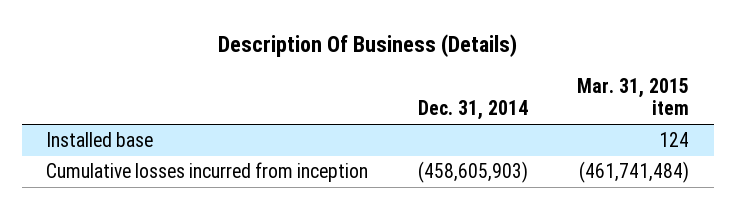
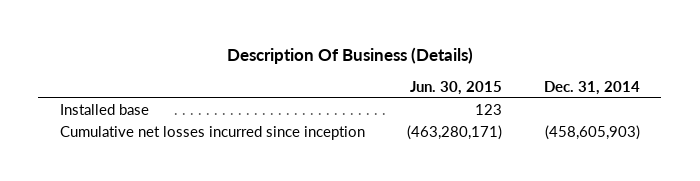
- | Dec. 31, 2014 | Mar. 31, 2015 item
+ | Jun. 30, 2015 | Dec. 31, 2014
- Cumulative losses incurred from inception | (458,605,903) | (461,741,484)
+ Cumulative net losses incurred since inception | (463,280,171) | (458,605,903)

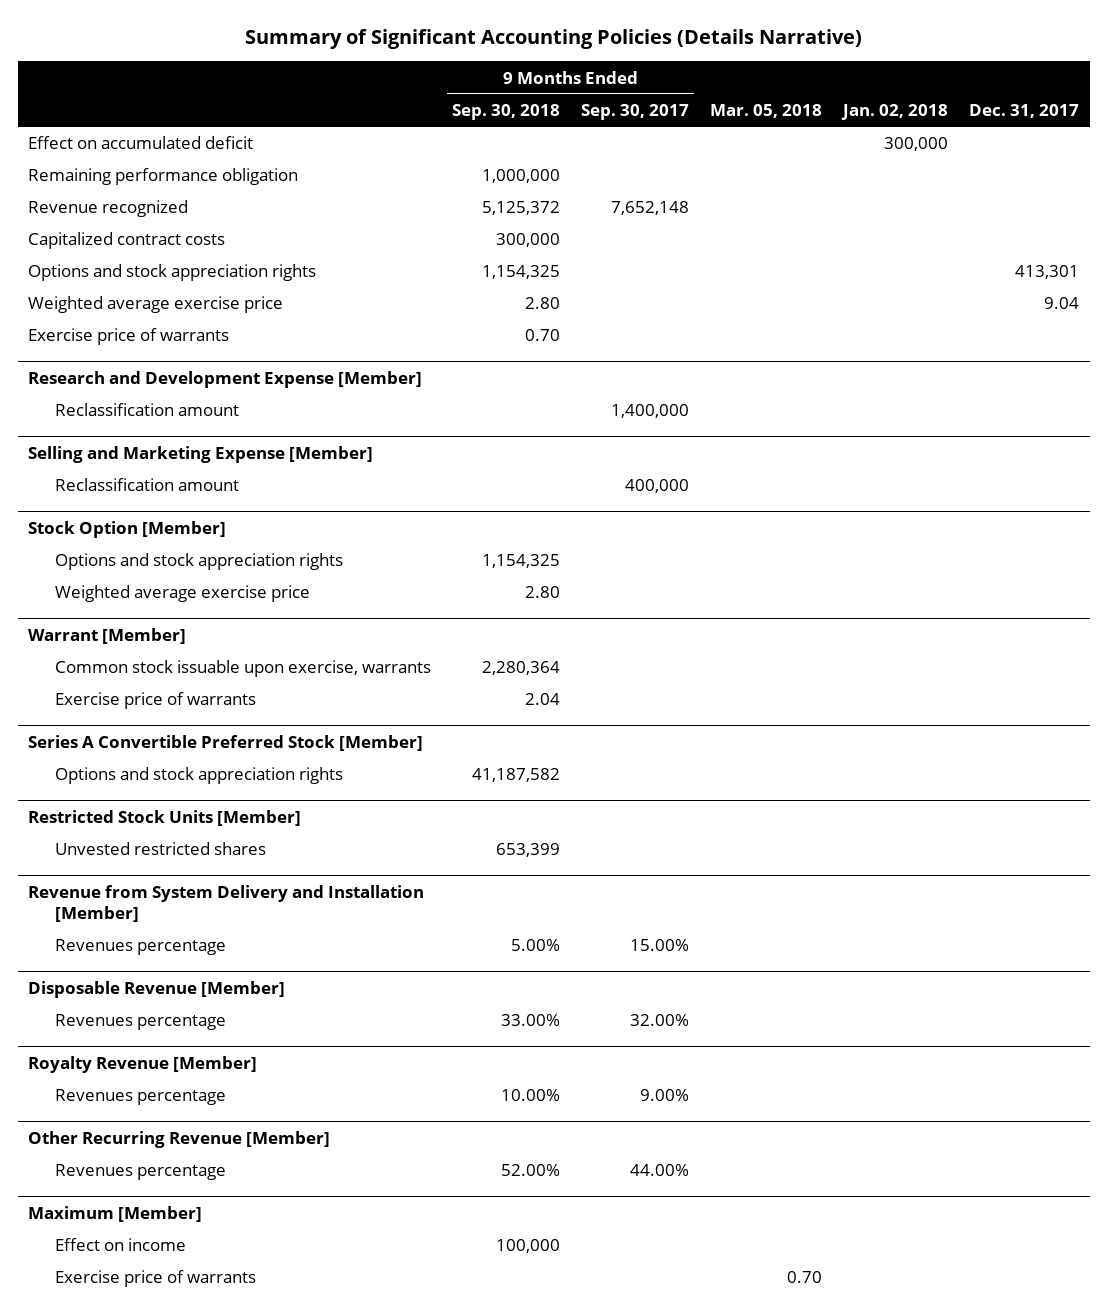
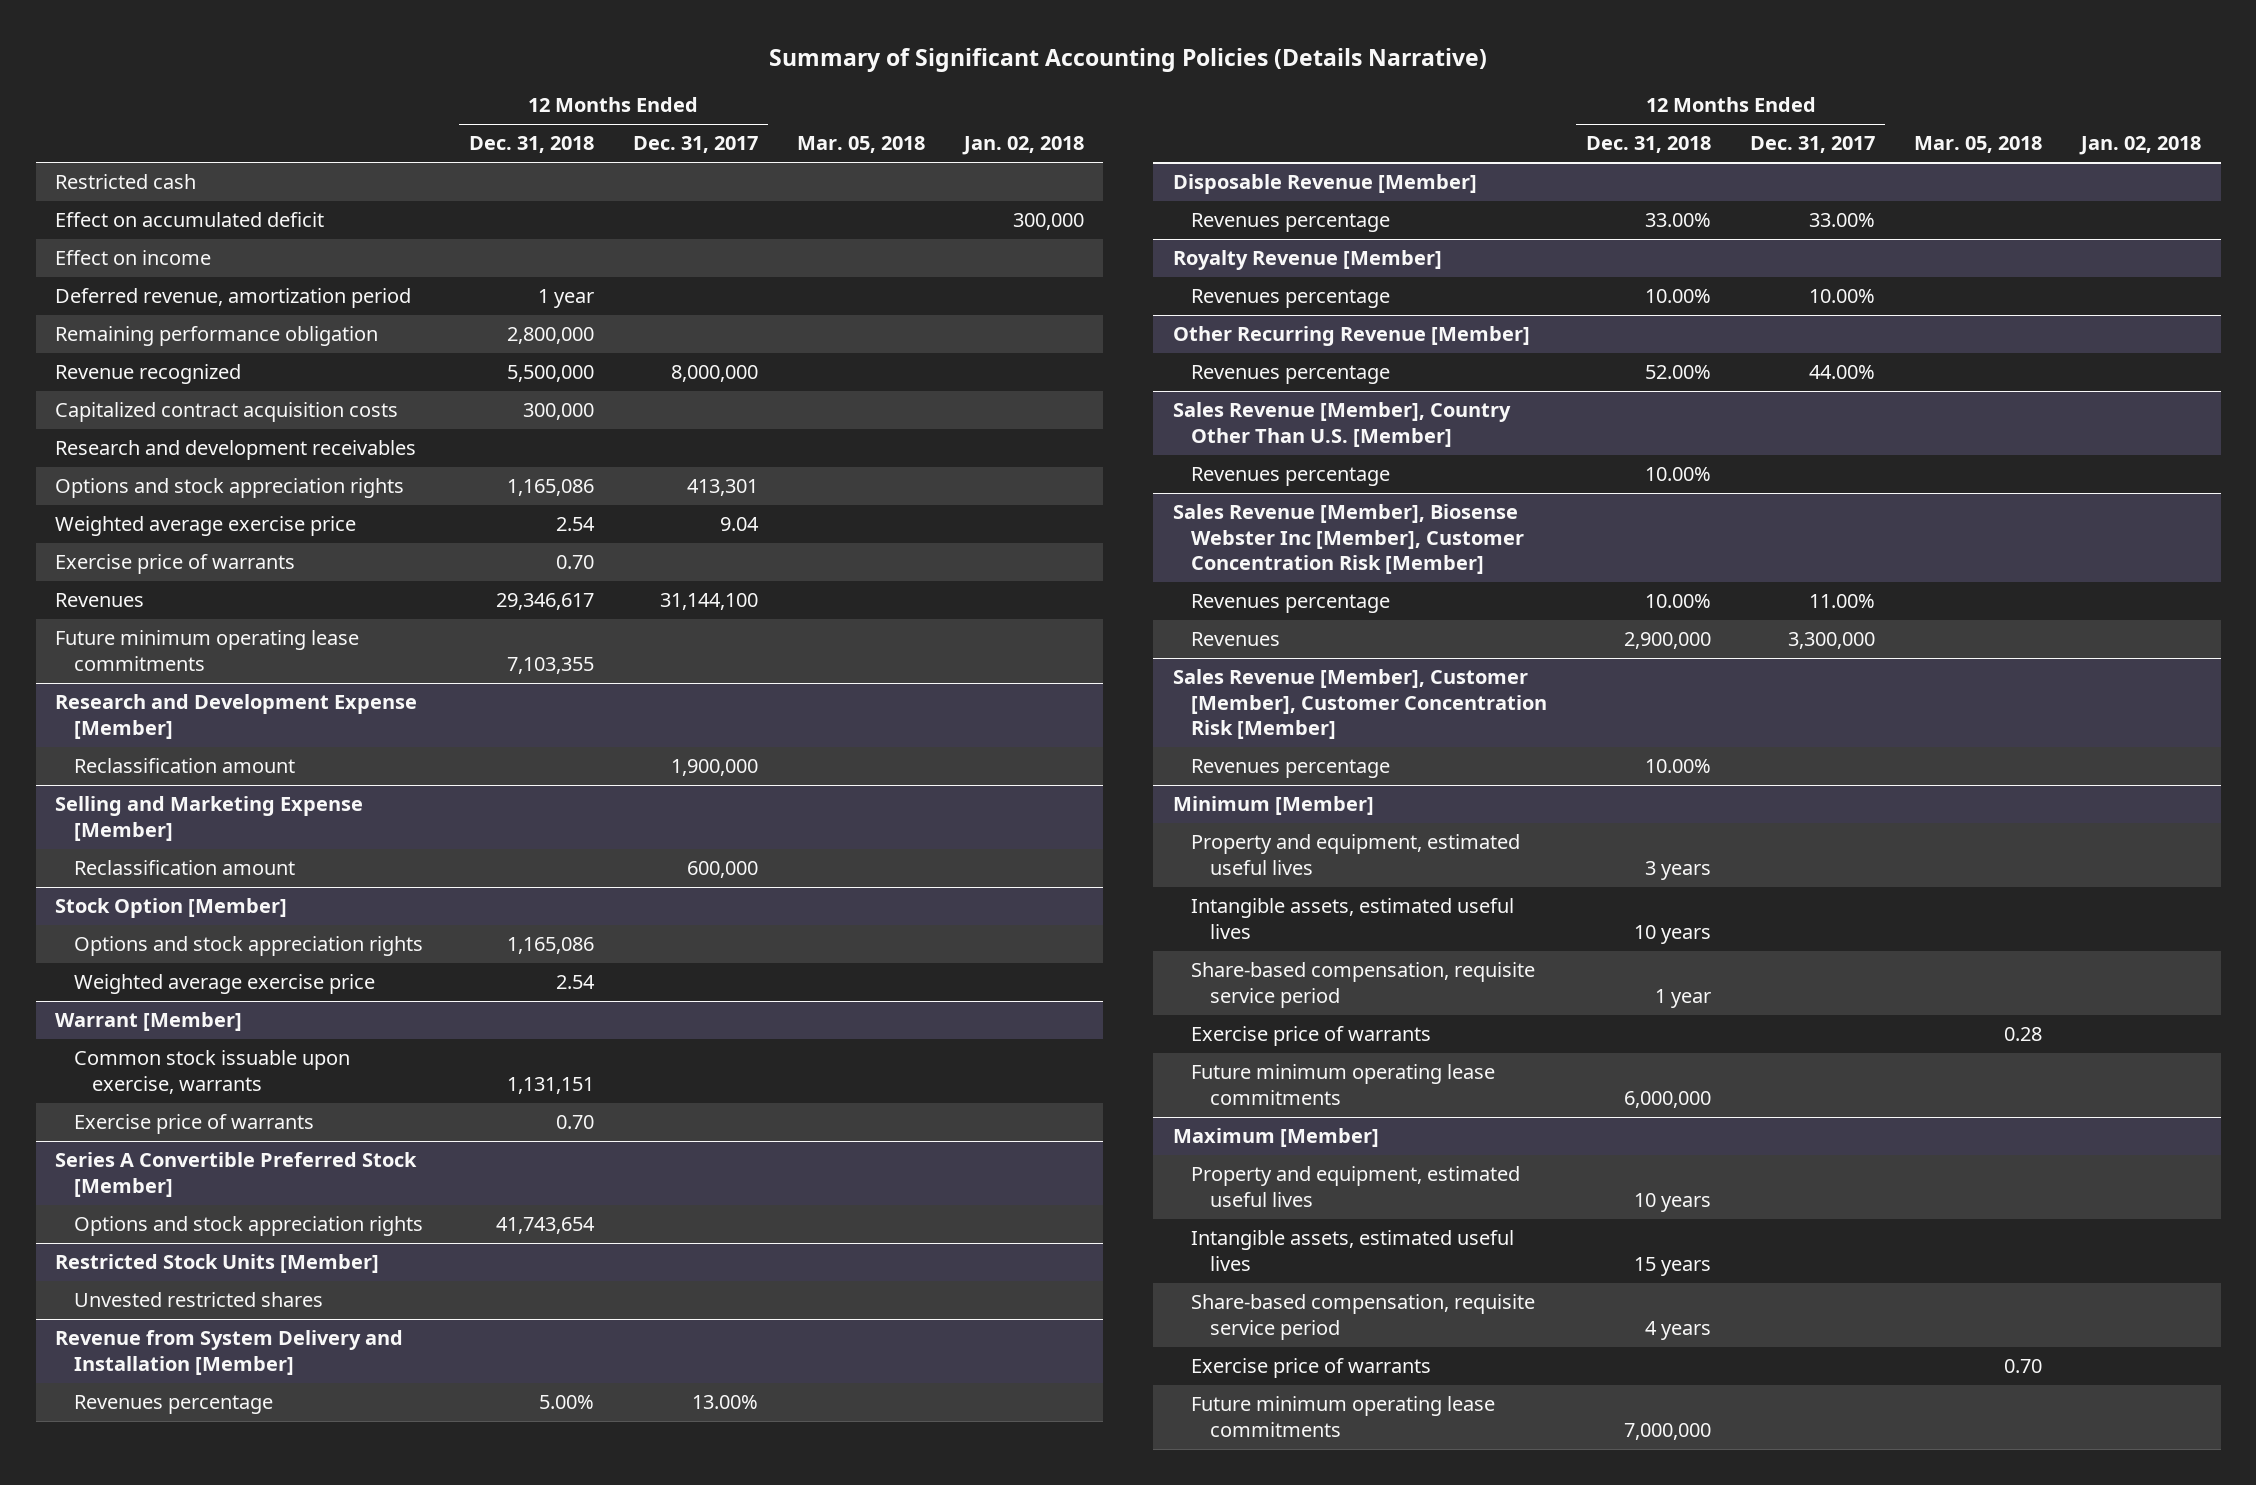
- | 9 Months Ended Sep. 30, 2018 | 9 Months Ended Sep. 30, 2017 | Mar. 05, 2018 | Jan. 02, 2018 | Dec. 31, 2017
+ | 12 Months Ended Dec. 31, 2018 | 12 Months Ended Dec. 31, 2017 | Mar. 05, 2018 | Jan. 02, 2018
+ Restricted cash
+ Effect on income
+ Deferred revenue, amortization period | 1 year | | |
- Capitalized contract costs | 300,000 | | | |
+ Capitalized contract acquisition costs | 300,000 | | |
+ Research and development receivables
+ Revenues | 29,346,617 | 31,144,100 | |
+ Future minimum operating lease commitments | 7,103,355 | | |
+ Sales Revenue [Member], Country Other Than U.S. [Member]
+ Revenues percentage | 10.00% | | |
+ Sales Revenue [Member], Biosense Webster Inc [Member], Customer Concentration Risk [Member]
+ Revenues percentage | 10.00% | 11.00% | |
+ Revenues | 2,900,000 | 3,300,000 | |
+ Sales Revenue [Member], Customer [Member], Customer Concentration Risk [Member]
+ Revenues percentage | 10.00% | | |
+ Minimum [Member]
+ Property and equipment, estimated useful lives | 3 years | | |
+ Intangible assets, estimated useful lives | 10 years | | |
+ Share-based compensation, requisite service period | 1 year | | |
+ Exercise price of warrants | | | 0.28 |
+ Future minimum operating lease commitments | 6,000,000 | | |
@ Maximum [Member]
- Effect on income | 100,000 | | | |
+ Property and equipment, estimated useful lives | 10 years | | |
+ Intangible assets, estimated useful lives | 15 years | | |
+ Share-based compensation, requisite service period | 4 years | | |
+ Future minimum operating lease commitments | 7,000,000 | | |

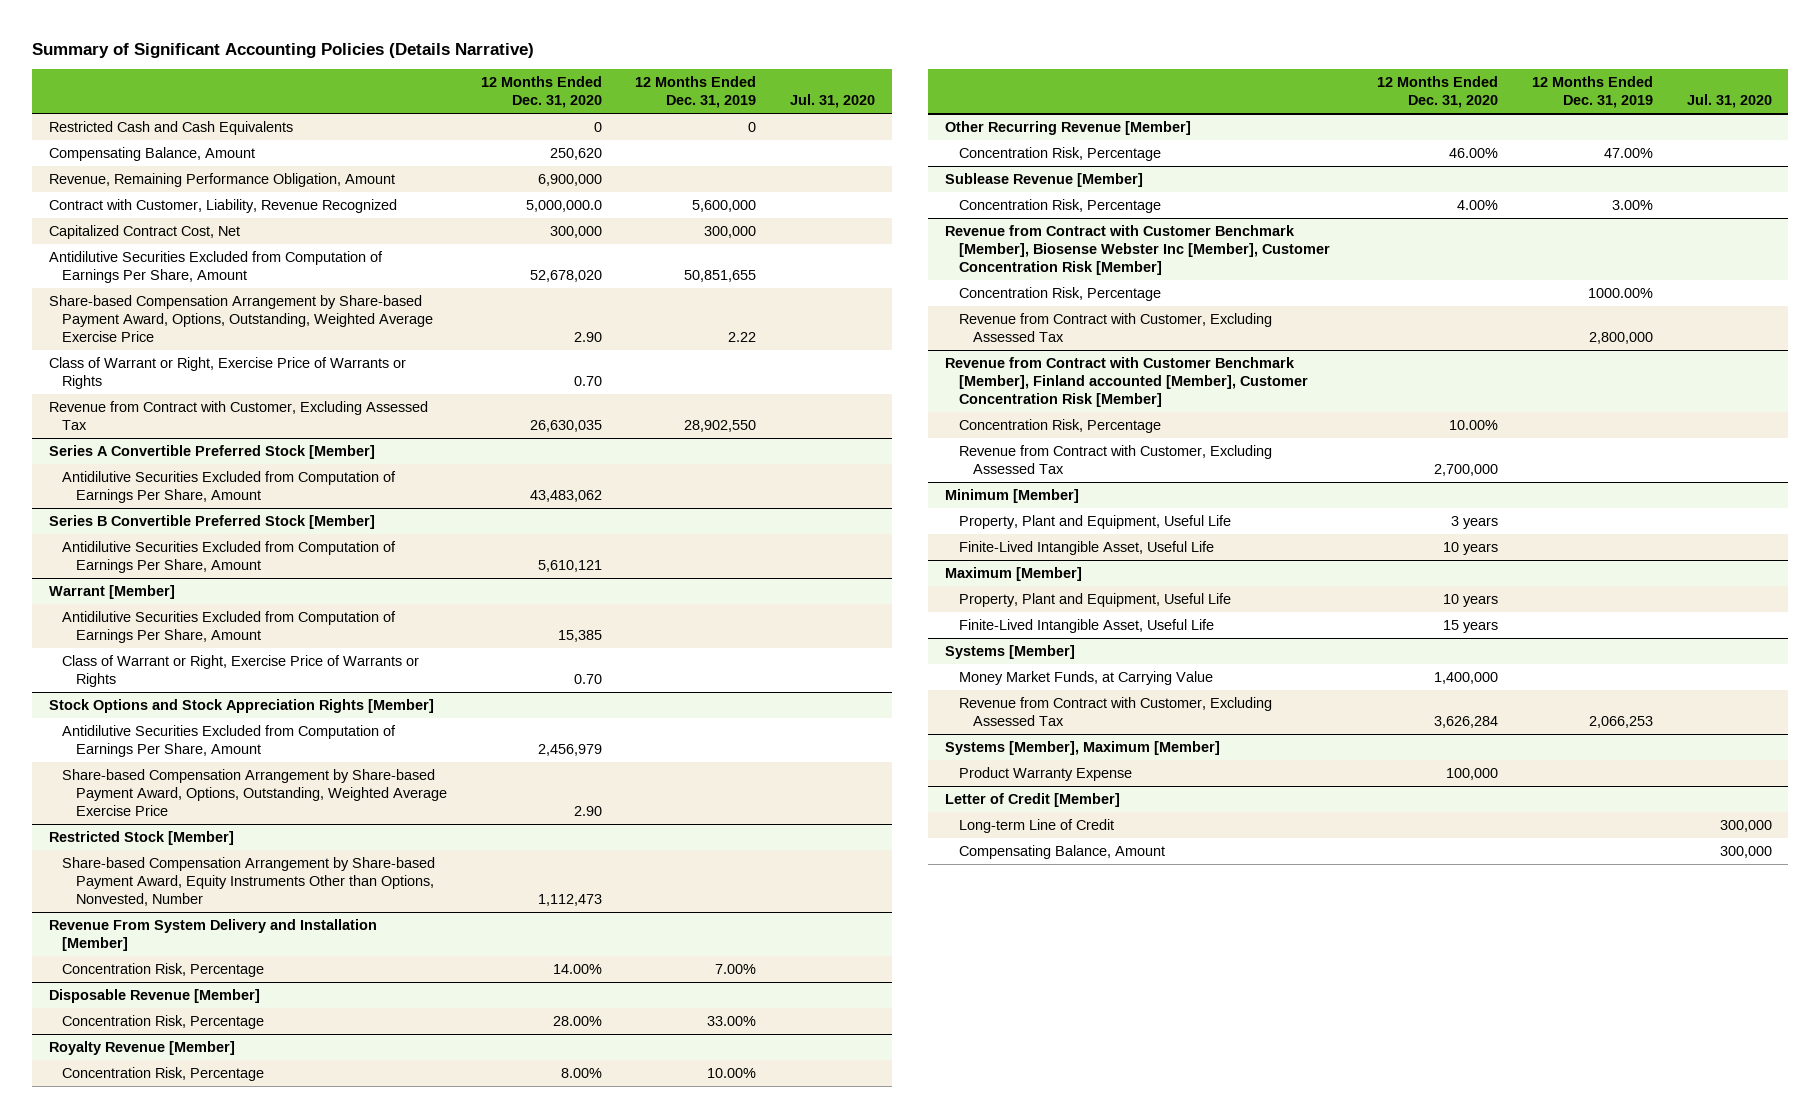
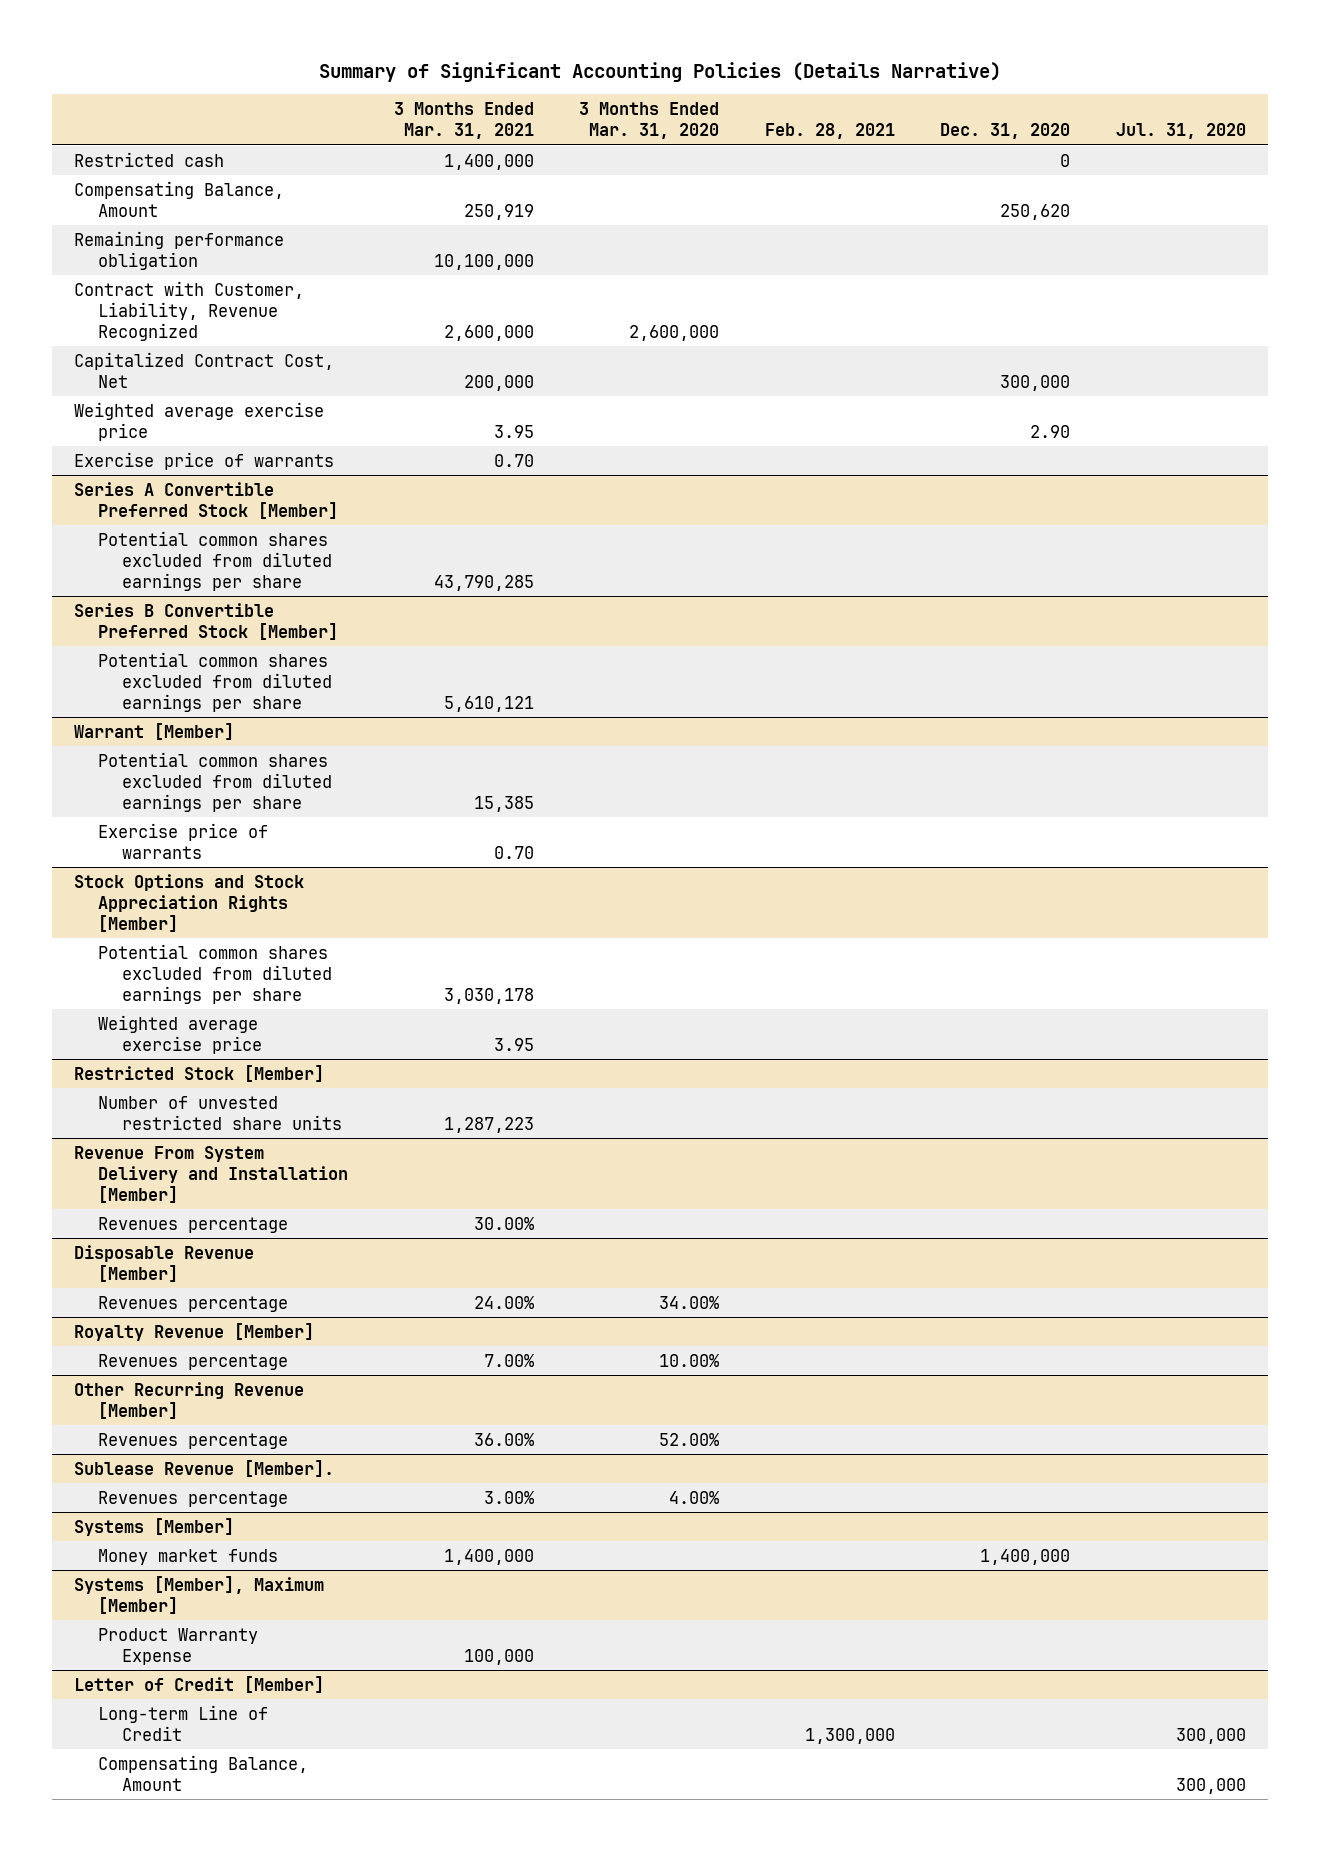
- | 12 Months Ended Dec. 31, 2020 | 12 Months Ended Dec. 31, 2019 | Jul. 31, 2020
+ | 3 Months Ended Mar. 31, 2021 | 3 Months Ended Mar. 31, 2020 | Feb. 28, 2021 | Dec. 31, 2020 | Jul. 31, 2020
- Restricted Cash and Cash Equivalents | 0 | 0 |
+ Restricted cash | 1,400,000 | | | 0 |
- Revenue, Remaining Performance Obligation, Amount | 6,900,000 | |
+ Remaining performance obligation | 10,100,000 | | | |
- Antidilutive Securities Excluded from Computation of Earnings Per Share, Amount | 52,678,020 | 50,851,655 |
- Share-based Compensation Arrangement by Share-based Payment Award, Options, Outstanding, Weighted Average Exercise Price | 2.90 | 2.22 |
- Class of Warrant or Right, Exercise Price of Warrants or Rights | 0.70 | |
- Revenue from Contract with Customer, Excluding Assessed Tax | 26,630,035 | 28,902,550 |
+ Weighted average exercise price | 3.95 | | | 2.90 |
+ Exercise price of warrants | 0.70 | | | |
@ Series A Convertible Preferred Stock [Member]
- Antidilutive Securities Excluded from Computation of Earnings Per Share, Amount | 43,483,062 | |
+ Potential common shares excluded from diluted earnings per share | 43,790,285 | | | |
@ Series B Convertible Preferred Stock [Member]
- Antidilutive Securities Excluded from Computation of Earnings Per Share, Amount | 5,610,121 | |
+ Potential common shares excluded from diluted earnings per share | 5,610,121 | | | |
@ Warrant [Member]
- Antidilutive Securities Excluded from Computation of Earnings Per Share, Amount | 15,385 | |
- Class of Warrant or Right, Exercise Price of Warrants or Rights | 0.70 | |
+ Potential common shares excluded from diluted earnings per share | 15,385 | | | |
+ Exercise price of warrants | 0.70 | | | |
@ Stock Options and Stock Appreciation Rights [Member]
- Antidilutive Securities Excluded from Computation of Earnings Per Share, Amount | 2,456,979 | |
- Share-based Compensation Arrangement by Share-based Payment Award, Options, Outstanding, Weighted Average Exercise Price | 2.90 | |
+ Potential common shares excluded from diluted earnings per share | 3,030,178 | | | |
+ Weighted average exercise price | 3.95 | | | |
@ Restricted Stock [Member]
- Share-based Compensation Arrangement by Share-based Payment Award, Equity Instruments Other than Options, Nonvested, Number | 1,112,473 | |
+ Number of unvested restricted share units | 1,287,223 | | | |
@ Revenue From System Delivery and Installation [Member]
- Concentration Risk, Percentage | 14.00% | 7.00% |
+ Revenues percentage | 30.00% | | | |
@ Disposable Revenue [Member]
- Concentration Risk, Percentage | 28.00% | 33.00% |
+ Revenues percentage | 24.00% | 34.00% | | |
@ Royalty Revenue [Member]
- Concentration Risk, Percentage | 8.00% | 10.00% |
+ Revenues percentage | 7.00% | 10.00% | | |
@ Other Recurring Revenue [Member]
- Concentration Risk, Percentage | 46.00% | 47.00% |
- Sublease Revenue [Member]
- Concentration Risk, Percentage | 4.00% | 3.00% |
- Revenue from Contract with Customer Benchmark [Member], Biosense Webster Inc [Member], Customer Concentration Risk [Member]
- Concentration Risk, Percentage | | 1000.00% |
- Revenue from Contract with Customer, Excluding Assessed Tax | | 2,800,000 |
- Revenue from Contract with Customer Benchmark [Member], Finland accounted [Member], Customer Concentration Risk [Member]
- Concentration Risk, Percentage | 10.00% | |
- Revenue from Contract with Customer, Excluding Assessed Tax | 2,700,000 | |
- Minimum [Member]
- Property, Plant and Equipment, Useful Life | 3 years | |
- Finite-Lived Intangible Asset, Useful Life | 10 years | |
- Maximum [Member]
- Property, Plant and Equipment, Useful Life | 10 years | |
- Finite-Lived Intangible Asset, Useful Life | 15 years | |
@ Other Recurring Revenue [Member]
+ Revenues percentage | 36.00% | 52.00% | | |
+ Sublease Revenue [Member].
+ Revenues percentage | 3.00% | 4.00% | | |
@ Systems [Member]
- Money Market Funds, at Carrying Value | 1,400,000 | |
- Revenue from Contract with Customer, Excluding Assessed Tax | 3,626,284 | 2,066,253 |
+ Money market funds | 1,400,000 | | | 1,400,000 |

